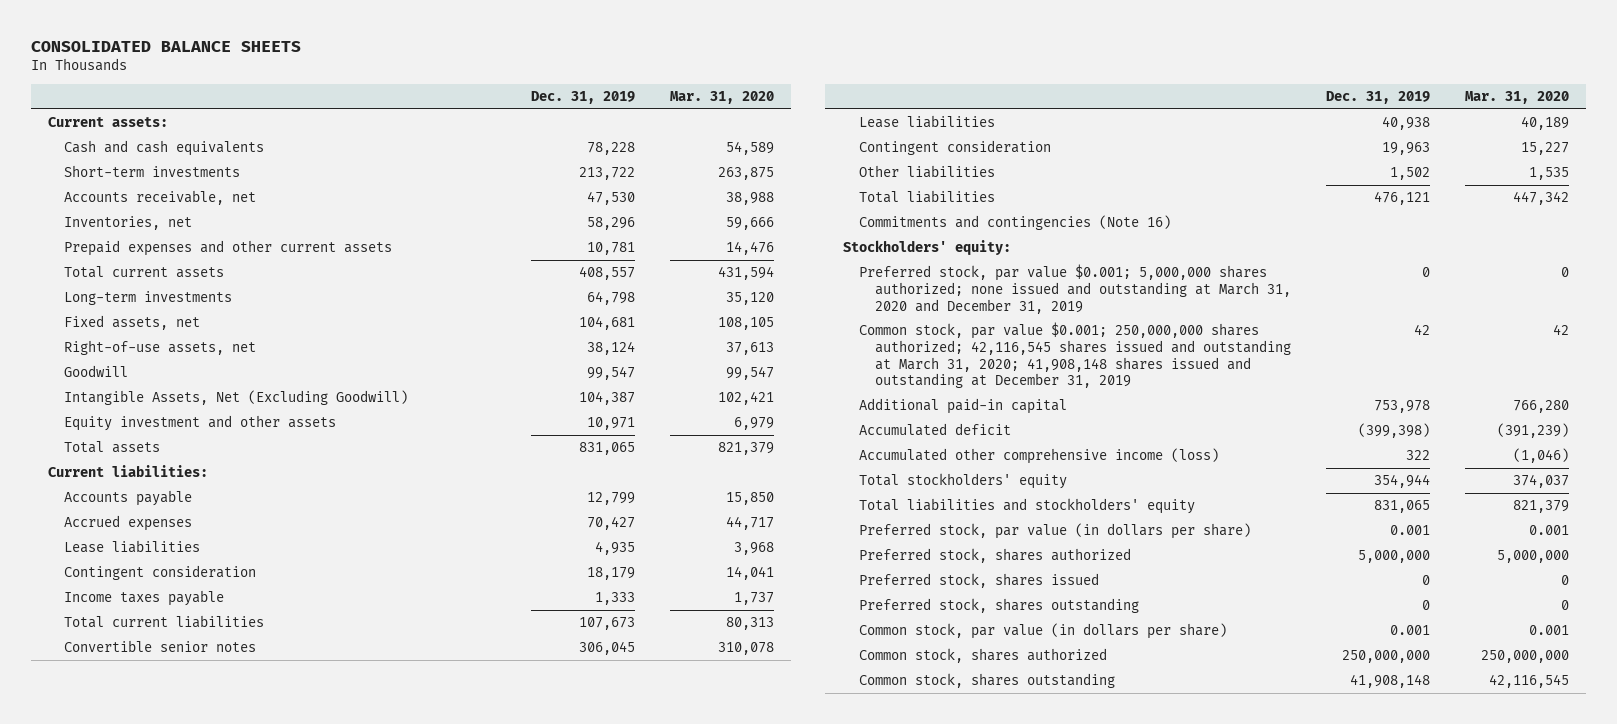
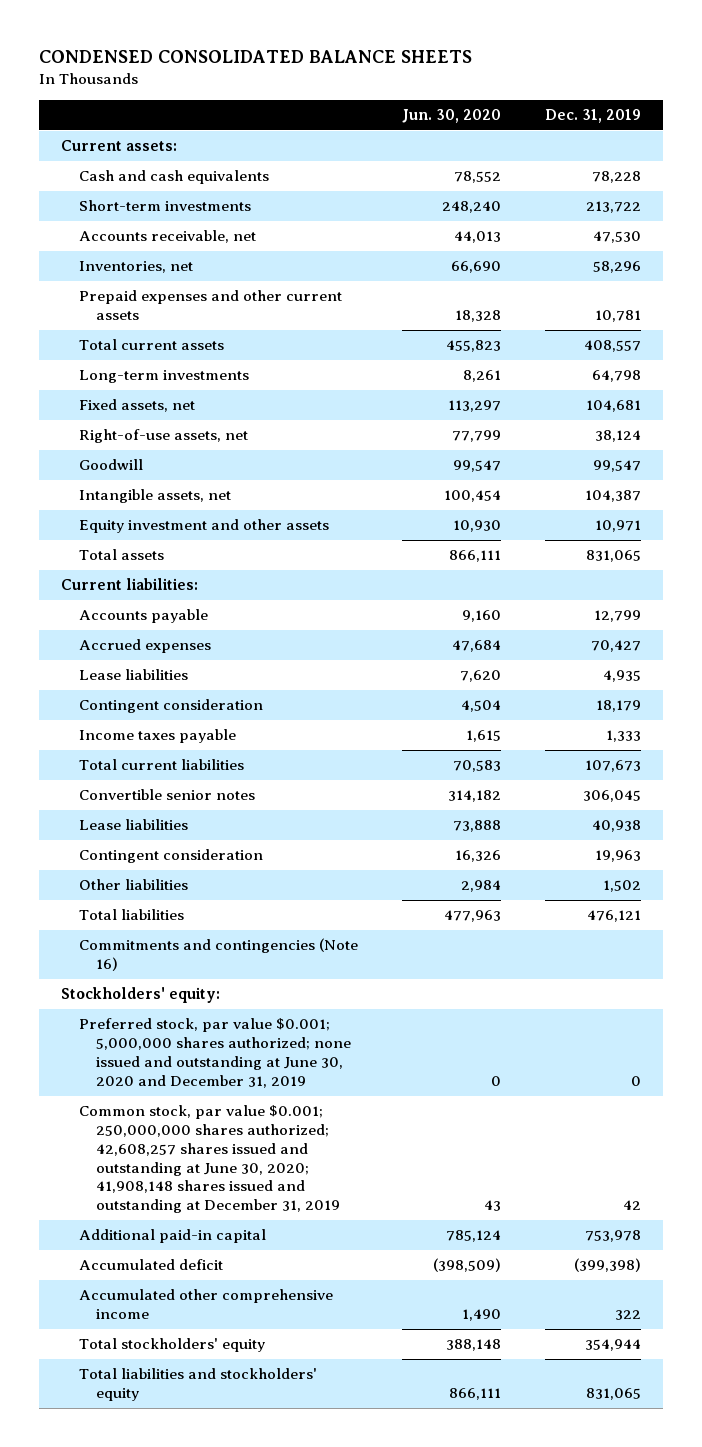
- CONSOLIDATED BALANCE SHEETS
+ CONDENSED CONSOLIDATED BALANCE SHEETS
- | Dec. 31, 2019 | Mar. 31, 2020
+ | Jun. 30, 2020 | Dec. 31, 2019
- Intangible Assets, Net (Excluding Goodwill) | 104,387 | 102,421
+ Intangible assets, net | 100,454 | 104,387
- Preferred stock, par value $0.001; 5,000,000 shares authorized; none issued and outstanding at March 31, 2020 and December 31, 2019 | 0 | 0
- Common stock, par value $0.001; 250,000,000 shares authorized; 42,116,545 shares issued and outstanding at March 31, 2020; 41,908,148 shares issued and outstanding at December 31, 2019 | 42 | 42
+ Preferred stock, par value $0.001; 5,000,000 shares authorized; none issued and outstanding at June 30, 2020 and December 31, 2019 | 0 | 0
+ Common stock, par value $0.001; 250,000,000 shares authorized; 42,608,257 shares issued and outstanding at June 30, 2020; 41,908,148 shares issued and outstanding at December 31, 2019 | 43 | 42
- Accumulated other comprehensive income (loss) | 322 | (1,046)
+ Accumulated other comprehensive income | 1,490 | 322
- Preferred stock, par value (in dollars per share) | 0.001 | 0.001
- Preferred stock, shares authorized | 5,000,000 | 5,000,000
- Preferred stock, shares issued | 0 | 0
- Preferred stock, shares outstanding | 0 | 0
- Common stock, par value (in dollars per share) | 0.001 | 0.001
- Common stock, shares authorized | 250,000,000 | 250,000,000
- Common stock, shares outstanding | 41,908,148 | 42,116,545

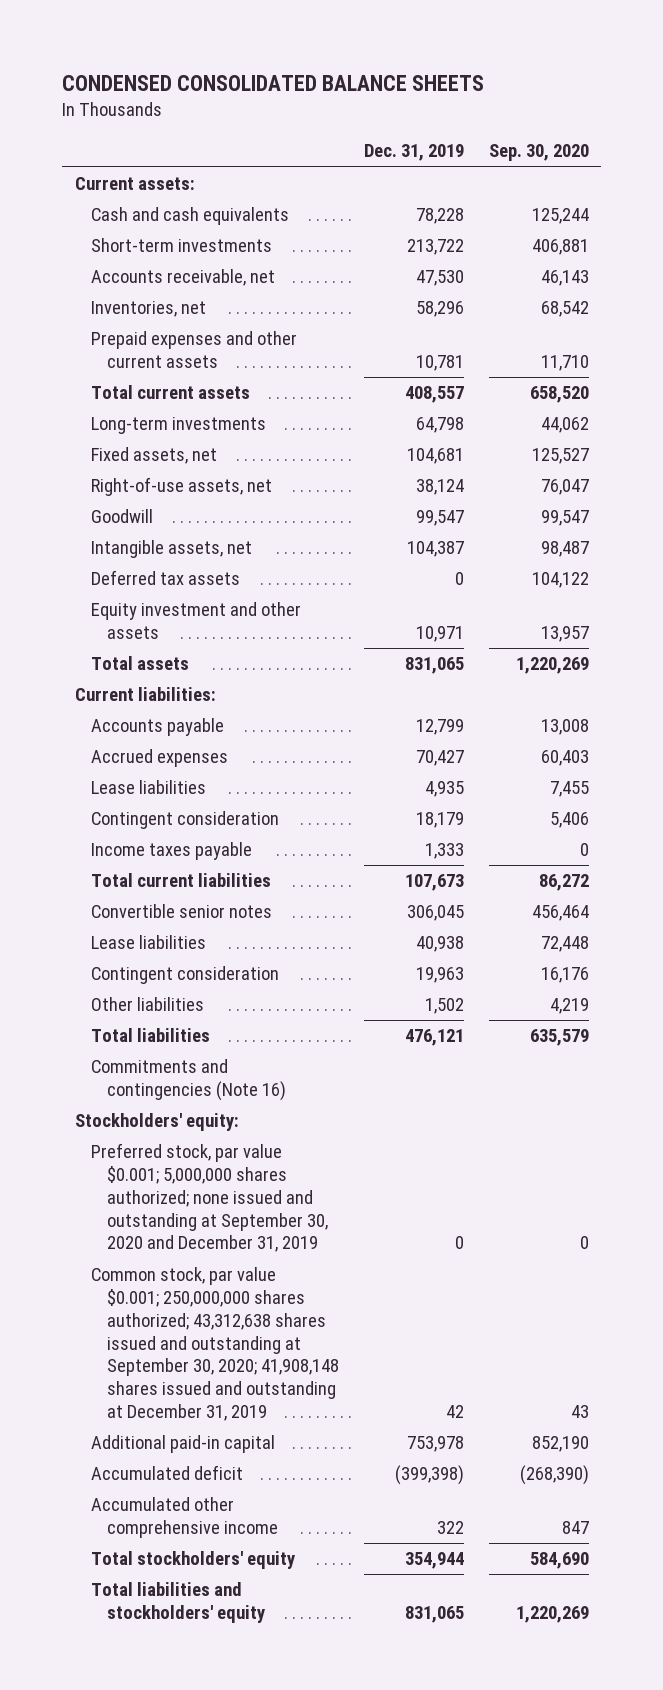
- | Jun. 30, 2020 | Dec. 31, 2019
+ | Dec. 31, 2019 | Sep. 30, 2020
+ Deferred tax assets | 0 | 104,122
- Preferred stock, par value $0.001; 5,000,000 shares authorized; none issued and outstanding at June 30, 2020 and December 31, 2019 | 0 | 0
- Common stock, par value $0.001; 250,000,000 shares authorized; 42,608,257 shares issued and outstanding at June 30, 2020; 41,908,148 shares issued and outstanding at December 31, 2019 | 43 | 42
+ Preferred stock, par value $0.001; 5,000,000 shares authorized; none issued and outstanding at September 30, 2020 and December 31, 2019 | 0 | 0
+ Common stock, par value $0.001; 250,000,000 shares authorized; 43,312,638 shares issued and outstanding at September 30, 2020; 41,908,148 shares issued and outstanding at December 31, 2019 | 42 | 43

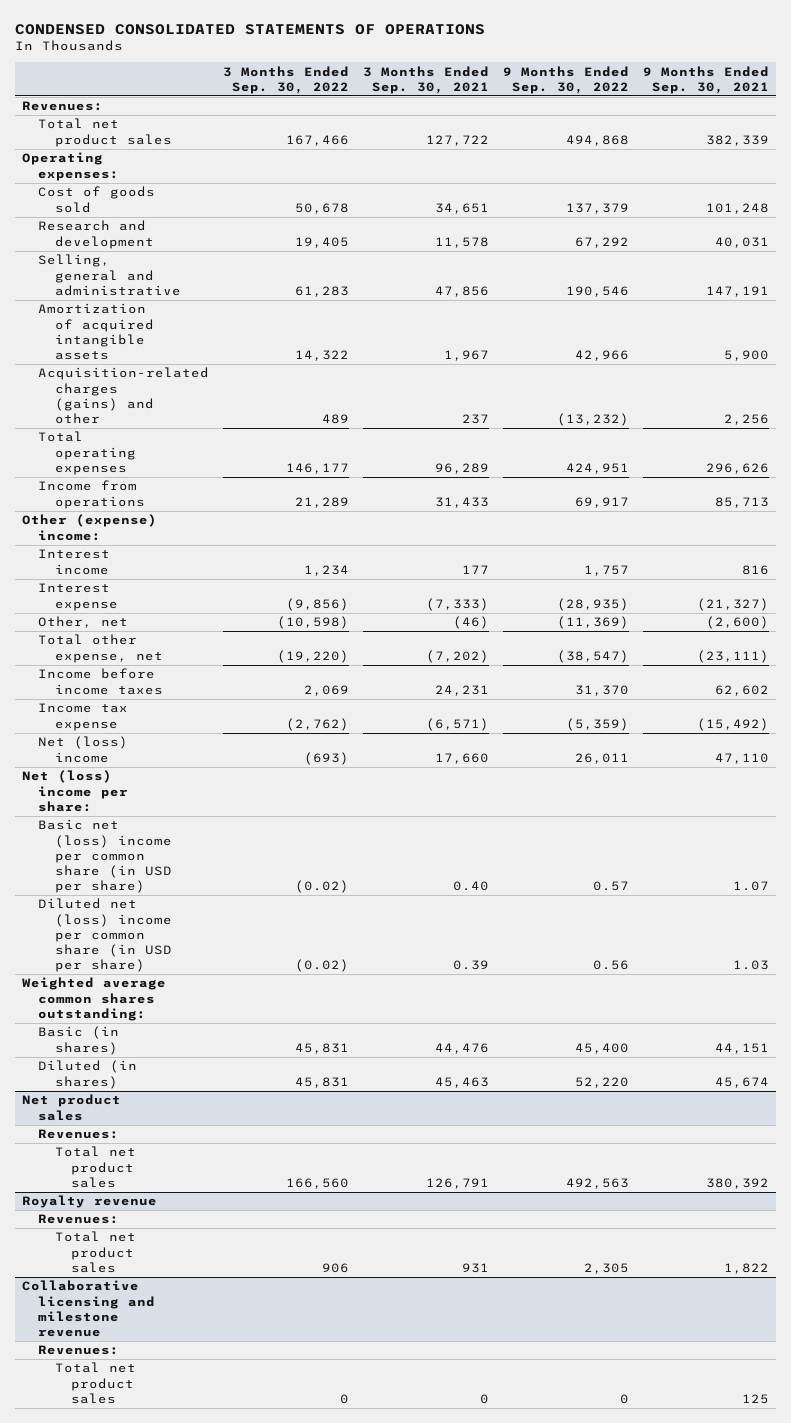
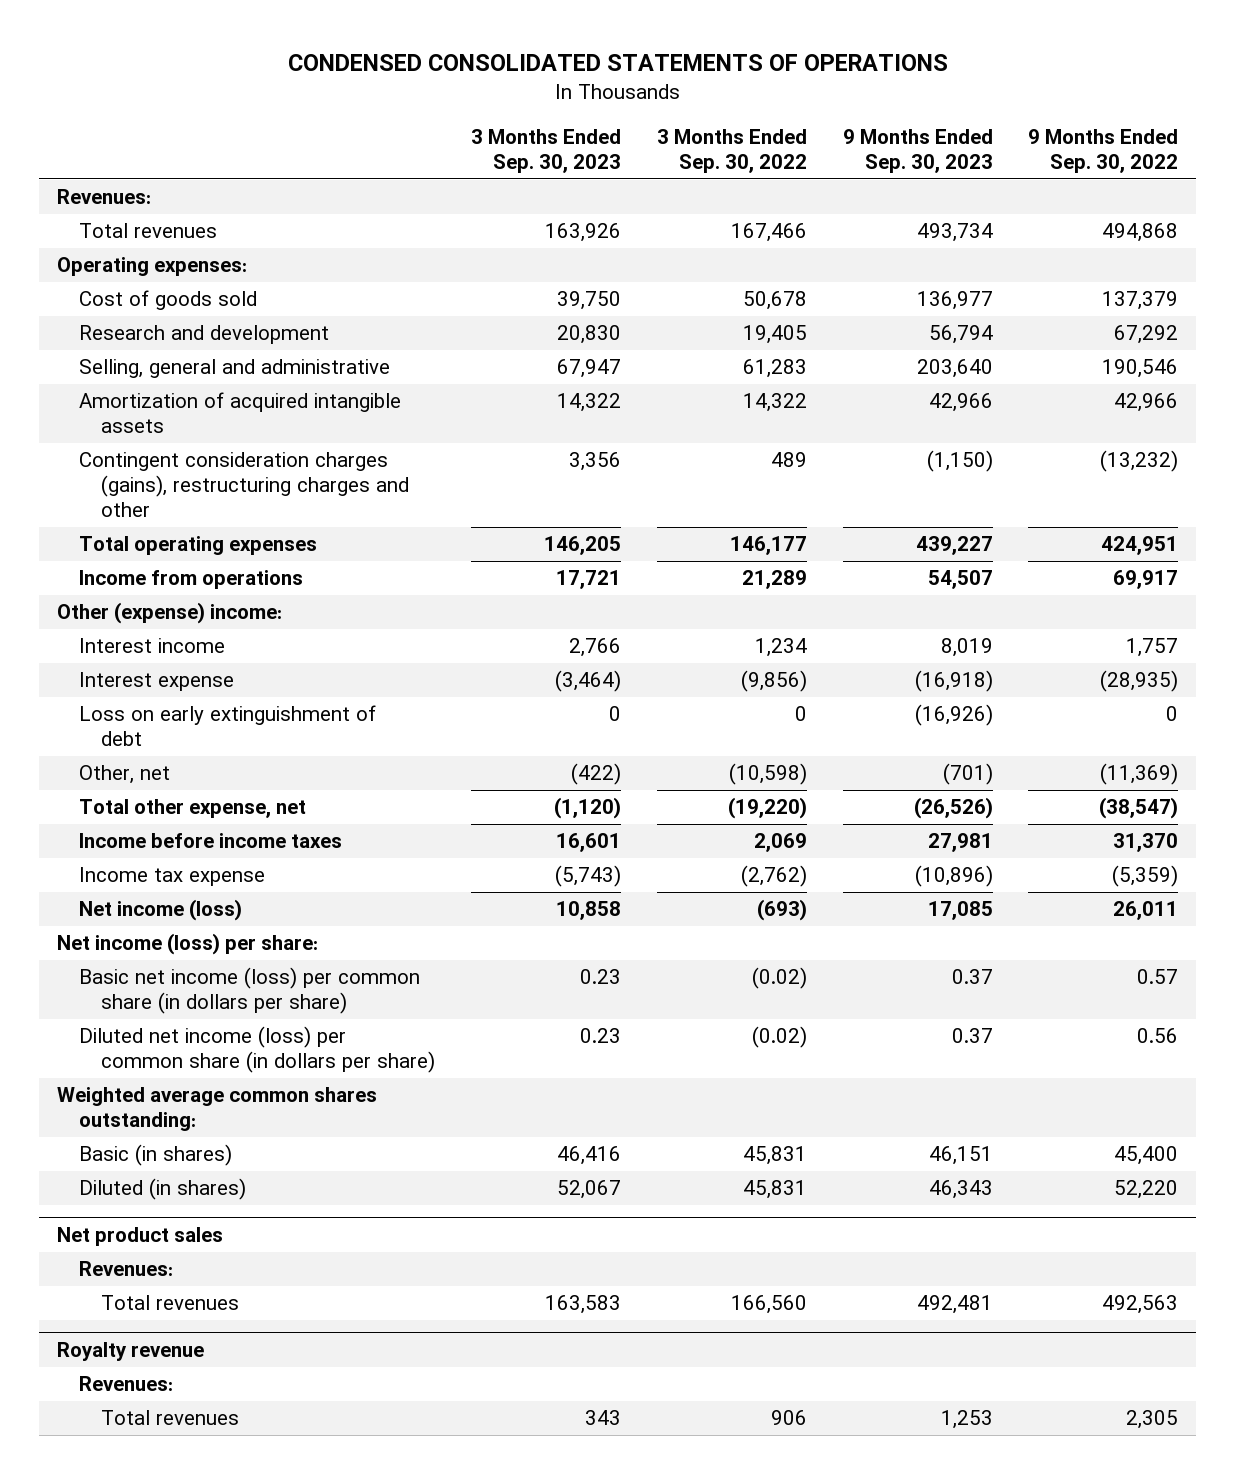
- | 3 Months Ended Sep. 30, 2022 | 3 Months Ended Sep. 30, 2021 | 9 Months Ended Sep. 30, 2022 | 9 Months Ended Sep. 30, 2021
+ | 3 Months Ended Sep. 30, 2023 | 3 Months Ended Sep. 30, 2022 | 9 Months Ended Sep. 30, 2023 | 9 Months Ended Sep. 30, 2022
- Total net product sales | 167,466 | 127,722 | 494,868 | 382,339
+ Total revenues | 163,926 | 167,466 | 493,734 | 494,868
- Acquisition-related charges (gains) and other | 489 | 237 | (13,232) | 2,256
+ Contingent consideration charges (gains), restructuring charges and other | 3,356 | 489 | (1,150) | (13,232)
+ Loss on early extinguishment of debt | 0 | 0 | (16,926) | 0
- Net (loss) income | (693) | 17,660 | 26,011 | 47,110
- Net (loss) income per share:
- Basic net (loss) income per common share (in USD per share) | (0.02) | 0.40 | 0.57 | 1.07
- Diluted net (loss) income per common share (in USD per share) | (0.02) | 0.39 | 0.56 | 1.03
+ Net income (loss) | 10,858 | (693) | 17,085 | 26,011
+ Net income (loss) per share:
+ Basic net income (loss) per common share (in dollars per share) | 0.23 | (0.02) | 0.37 | 0.57
+ Diluted net income (loss) per common share (in dollars per share) | 0.23 | (0.02) | 0.37 | 0.56
@ Net product sales
- Total net product sales | 166,560 | 126,791 | 492,563 | 380,392
+ Total revenues | 163,583 | 166,560 | 492,481 | 492,563
@ Royalty revenue
- Total net product sales | 906 | 931 | 2,305 | 1,822
- Collaborative licensing and milestone revenue
- Revenues:
- Total net product sales | 0 | 0 | 0 | 125
@ Royalty revenue
+ Total revenues | 343 | 906 | 1,253 | 2,305

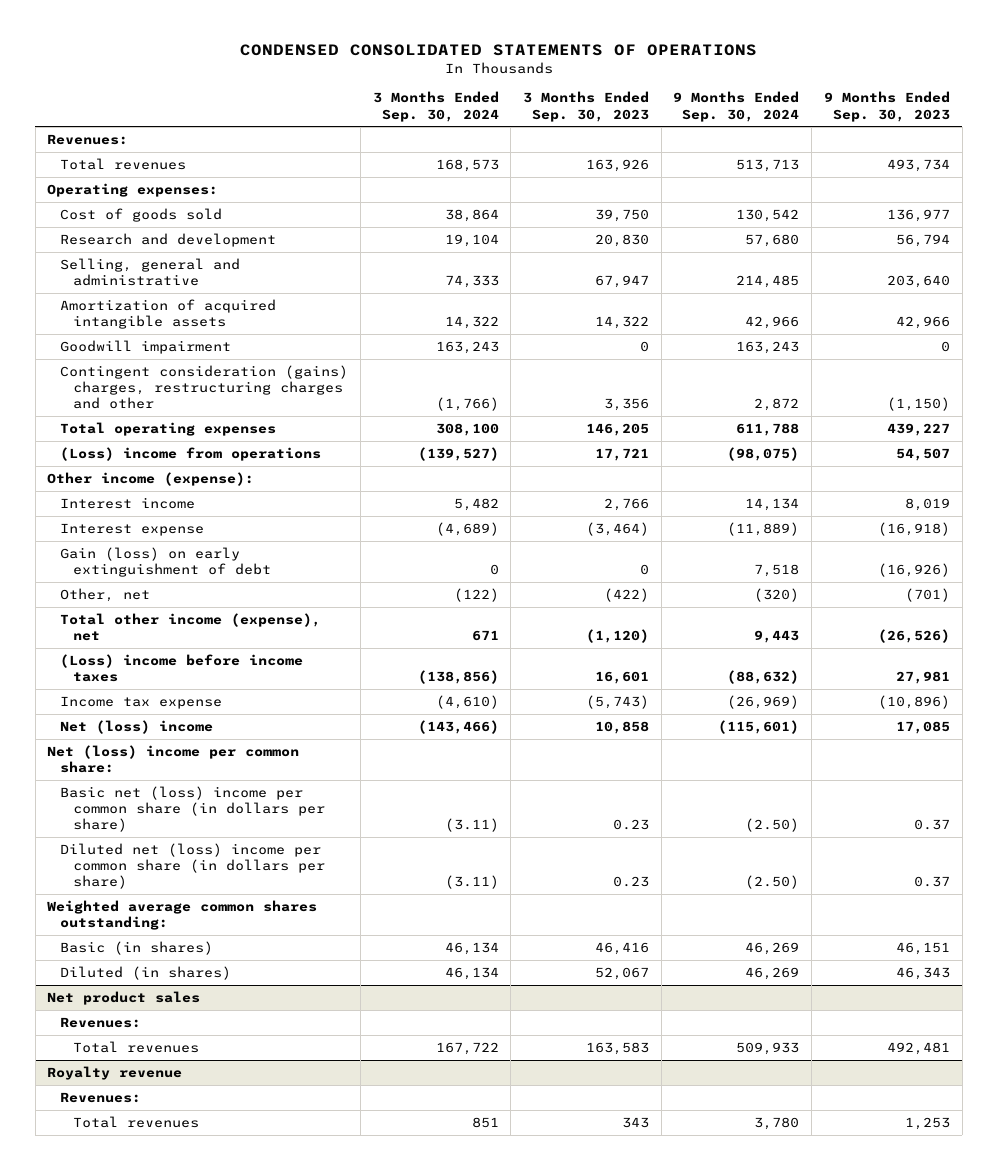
- | 3 Months Ended Sep. 30, 2023 | 3 Months Ended Sep. 30, 2022 | 9 Months Ended Sep. 30, 2023 | 9 Months Ended Sep. 30, 2022
+ | 3 Months Ended Sep. 30, 2024 | 3 Months Ended Sep. 30, 2023 | 9 Months Ended Sep. 30, 2024 | 9 Months Ended Sep. 30, 2023
- Contingent consideration charges (gains), restructuring charges and other | 3,356 | 489 | (1,150) | (13,232)
+ Goodwill impairment | 163,243 | 0 | 163,243 | 0
+ Contingent consideration (gains) charges, restructuring charges and other | (1,766) | 3,356 | 2,872 | (1,150)
- Income from operations | 17,721 | 21,289 | 54,507 | 69,917
- Other (expense) income:
+ (Loss) income from operations | (139,527) | 17,721 | (98,075) | 54,507
+ Other income (expense):
- Loss on early extinguishment of debt | 0 | 0 | (16,926) | 0
+ Gain (loss) on early extinguishment of debt | 0 | 0 | 7,518 | (16,926)
- Total other expense, net | (1,120) | (19,220) | (26,526) | (38,547)
- Income before income taxes | 16,601 | 2,069 | 27,981 | 31,370
+ Total other income (expense), net | 671 | (1,120) | 9,443 | (26,526)
+ (Loss) income before income taxes | (138,856) | 16,601 | (88,632) | 27,981
- Net income (loss) | 10,858 | (693) | 17,085 | 26,011
- Net income (loss) per share:
- Basic net income (loss) per common share (in dollars per share) | 0.23 | (0.02) | 0.37 | 0.57
- Diluted net income (loss) per common share (in dollars per share) | 0.23 | (0.02) | 0.37 | 0.56
+ Net (loss) income | (143,466) | 10,858 | (115,601) | 17,085
+ Net (loss) income per common share:
+ Basic net (loss) income per common share (in dollars per share) | (3.11) | 0.23 | (2.50) | 0.37
+ Diluted net (loss) income per common share (in dollars per share) | (3.11) | 0.23 | (2.50) | 0.37

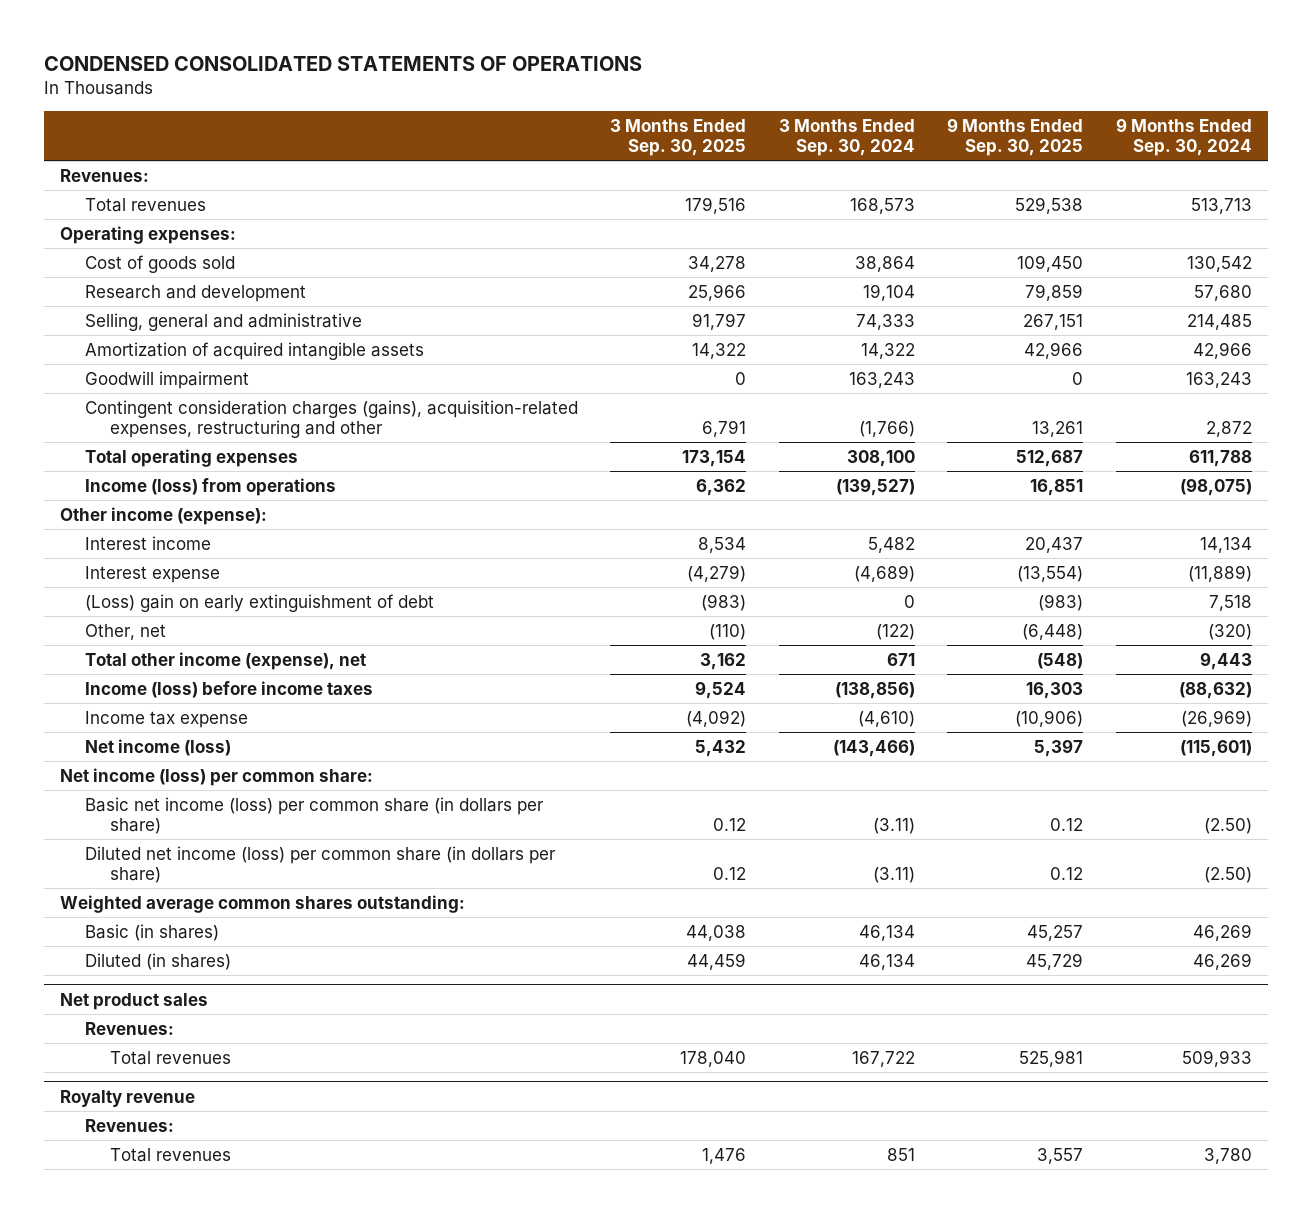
- | 3 Months Ended Sep. 30, 2024 | 3 Months Ended Sep. 30, 2023 | 9 Months Ended Sep. 30, 2024 | 9 Months Ended Sep. 30, 2023
+ | 3 Months Ended Sep. 30, 2025 | 3 Months Ended Sep. 30, 2024 | 9 Months Ended Sep. 30, 2025 | 9 Months Ended Sep. 30, 2024
- Contingent consideration (gains) charges, restructuring charges and other | (1,766) | 3,356 | 2,872 | (1,150)
+ Contingent consideration charges (gains), acquisition-related expenses, restructuring and other | 6,791 | (1,766) | 13,261 | 2,872
- (Loss) income from operations | (139,527) | 17,721 | (98,075) | 54,507
+ Income (loss) from operations | 6,362 | (139,527) | 16,851 | (98,075)
- Gain (loss) on early extinguishment of debt | 0 | 0 | 7,518 | (16,926)
+ (Loss) gain on early extinguishment of debt | (983) | 0 | (983) | 7,518
- (Loss) income before income taxes | (138,856) | 16,601 | (88,632) | 27,981
+ Income (loss) before income taxes | 9,524 | (138,856) | 16,303 | (88,632)
- Net (loss) income | (143,466) | 10,858 | (115,601) | 17,085
- Net (loss) income per common share:
- Basic net (loss) income per common share (in dollars per share) | (3.11) | 0.23 | (2.50) | 0.37
- Diluted net (loss) income per common share (in dollars per share) | (3.11) | 0.23 | (2.50) | 0.37
+ Net income (loss) | 5,432 | (143,466) | 5,397 | (115,601)
+ Net income (loss) per common share:
+ Basic net income (loss) per common share (in dollars per share) | 0.12 | (3.11) | 0.12 | (2.50)
+ Diluted net income (loss) per common share (in dollars per share) | 0.12 | (3.11) | 0.12 | (2.50)

